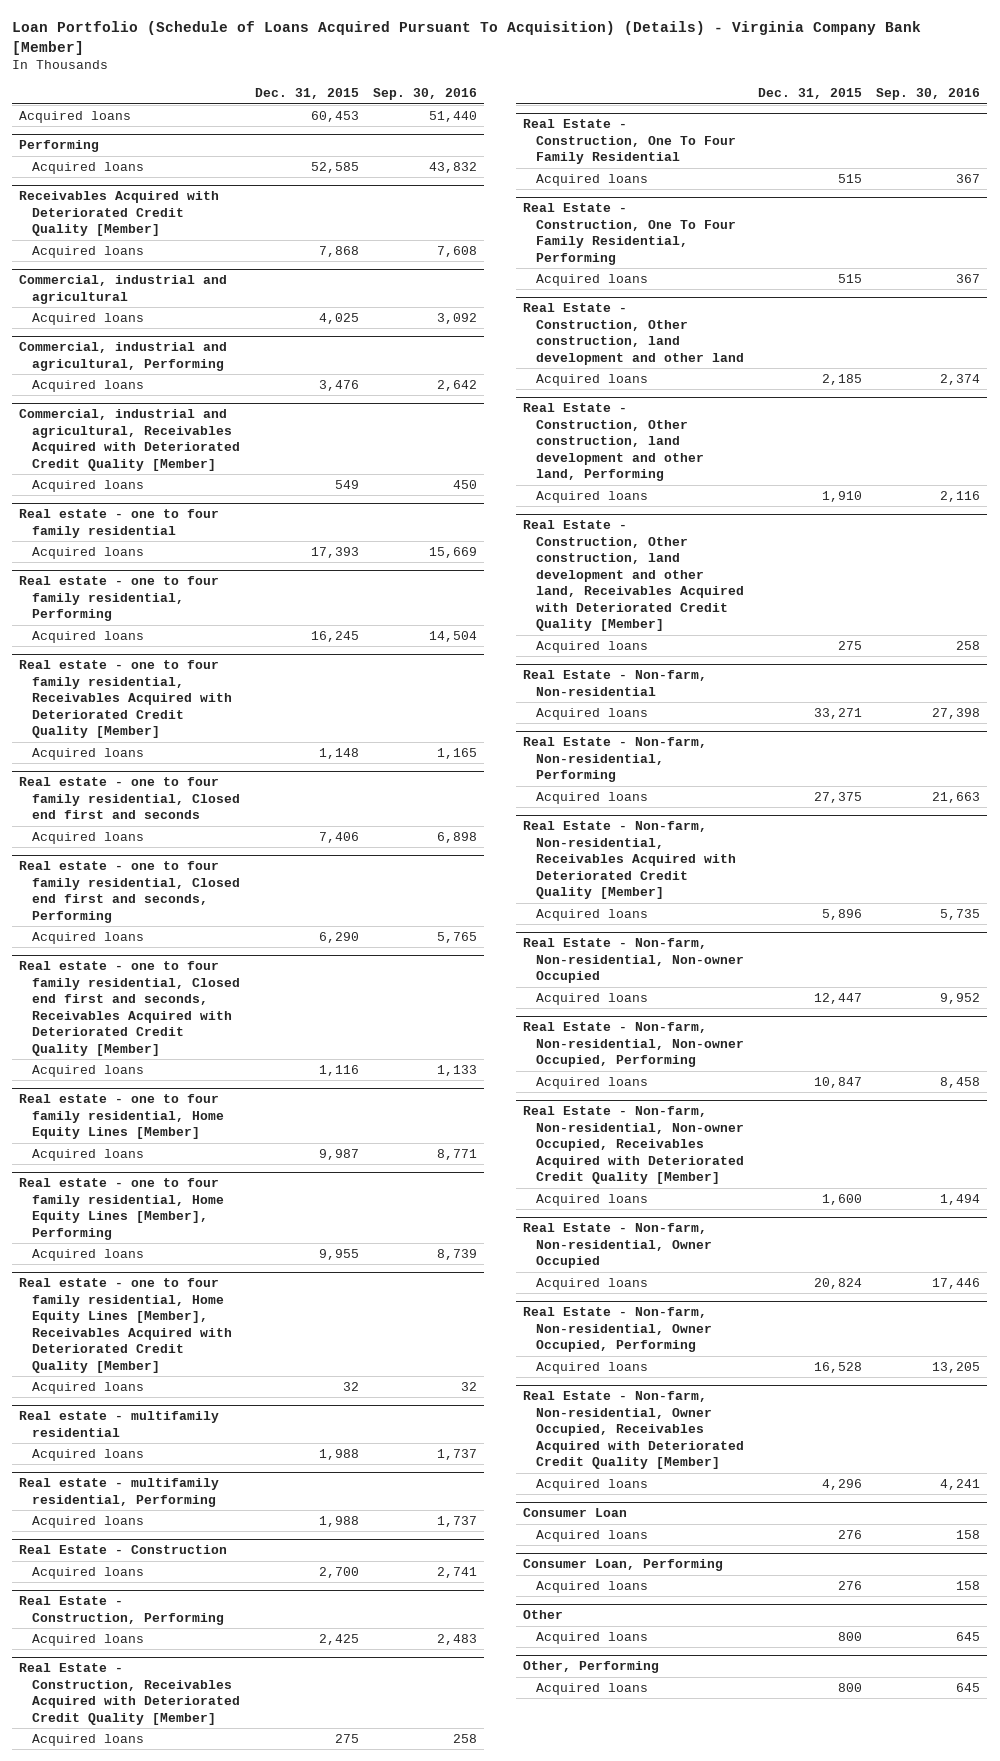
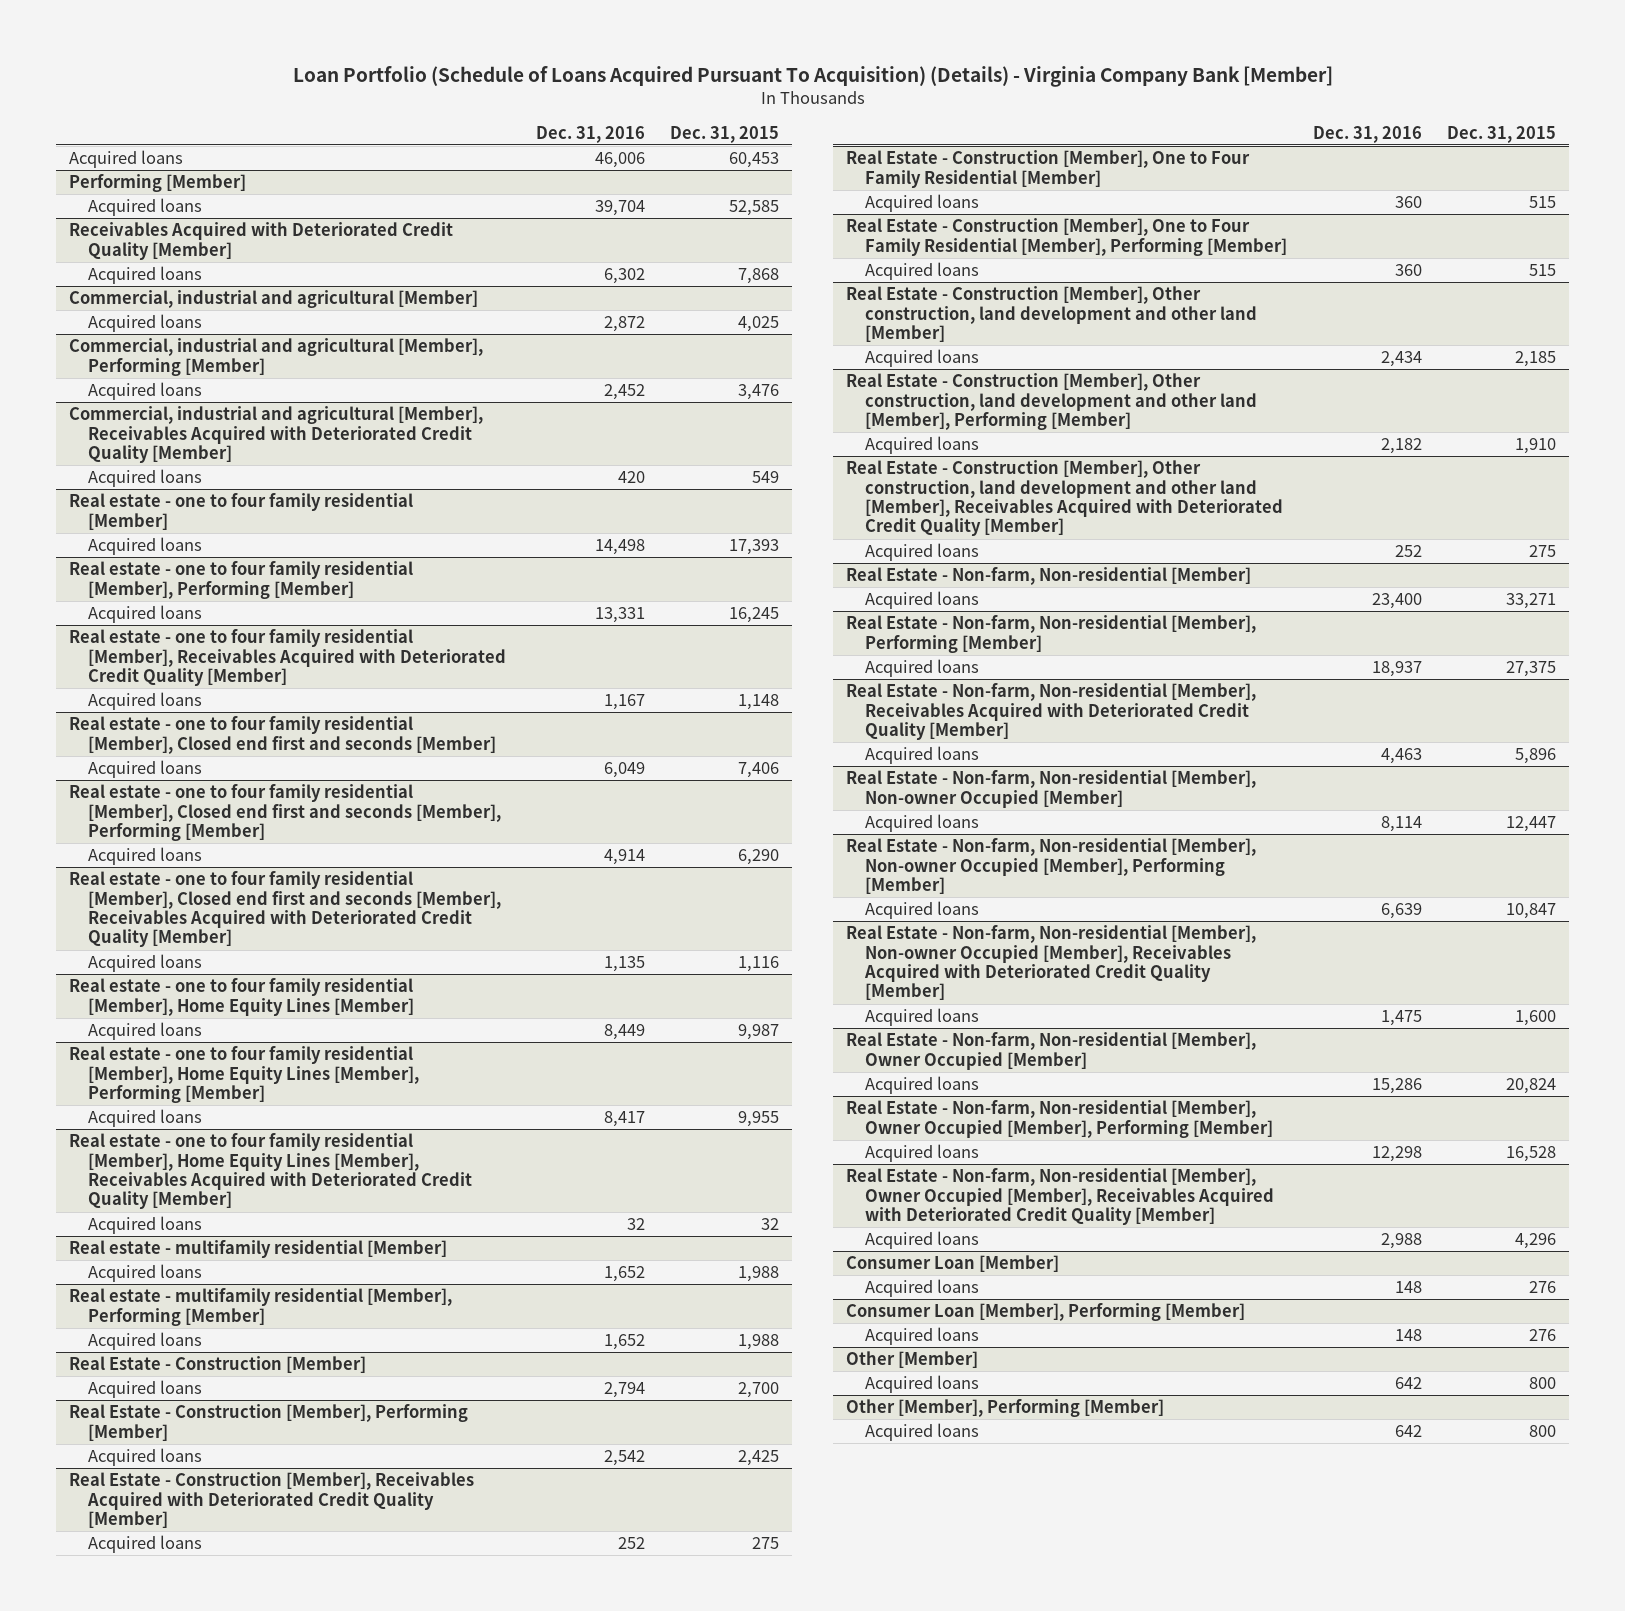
- | Dec. 31, 2015 | Sep. 30, 2016
+ | Dec. 31, 2016 | Dec. 31, 2015
- Performing
+ Performing [Member]
- Commercial, industrial and agricultural
+ Commercial, industrial and agricultural [Member]
- Commercial, industrial and agricultural, Performing
+ Commercial, industrial and agricultural [Member], Performing [Member]
- Commercial, industrial and agricultural, Receivables Acquired with Deteriorated Credit Quality [Member]
+ Commercial, industrial and agricultural [Member], Receivables Acquired with Deteriorated Credit Quality [Member]
- Real estate - one to four family residential
+ Real estate - one to four family residential [Member]
- Real estate - one to four family residential, Performing
+ Real estate - one to four family residential [Member], Performing [Member]
- Real estate - one to four family residential, Receivables Acquired with Deteriorated Credit Quality [Member]
+ Real estate - one to four family residential [Member], Receivables Acquired with Deteriorated Credit Quality [Member]
- Real estate - one to four family residential, Closed end first and seconds
+ Real estate - one to four family residential [Member], Closed end first and seconds [Member]
- Real estate - one to four family residential, Closed end first and seconds, Performing
+ Real estate - one to four family residential [Member], Closed end first and seconds [Member], Performing [Member]
- Real estate - one to four family residential, Closed end first and seconds, Receivables Acquired with Deteriorated Credit Quality [Member]
+ Real estate - one to four family residential [Member], Closed end first and seconds [Member], Receivables Acquired with Deteriorated Credit Quality [Member]
- Real estate - one to four family residential, Home Equity Lines [Member]
+ Real estate - one to four family residential [Member], Home Equity Lines [Member]
- Real estate - one to four family residential, Home Equity Lines [Member], Performing
+ Real estate - one to four family residential [Member], Home Equity Lines [Member], Performing [Member]
- Real estate - one to four family residential, Home Equity Lines [Member], Receivables Acquired with Deteriorated Credit Quality [Member]
+ Real estate - one to four family residential [Member], Home Equity Lines [Member], Receivables Acquired with Deteriorated Credit Quality [Member]
- Real estate - multifamily residential
+ Real estate - multifamily residential [Member]
- Real estate - multifamily residential, Performing
+ Real estate - multifamily residential [Member], Performing [Member]
- Real Estate - Construction
+ Real Estate - Construction [Member]
- Real Estate - Construction, Performing
+ Real Estate - Construction [Member], Performing [Member]
- Real Estate - Construction, Receivables Acquired with Deteriorated Credit Quality [Member]
+ Real Estate - Construction [Member], Receivables Acquired with Deteriorated Credit Quality [Member]
- Real Estate - Construction, One To Four Family Residential
+ Real Estate - Construction [Member], One to Four Family Residential [Member]
- Real Estate - Construction, One To Four Family Residential, Performing
+ Real Estate - Construction [Member], One to Four Family Residential [Member], Performing [Member]
- Real Estate - Construction, Other construction, land development and other land
+ Real Estate - Construction [Member], Other construction, land development and other land [Member]
- Real Estate - Construction, Other construction, land development and other land, Performing
+ Real Estate - Construction [Member], Other construction, land development and other land [Member], Performing [Member]
- Real Estate - Construction, Other construction, land development and other land, Receivables Acquired with Deteriorated Credit Quality [Member]
+ Real Estate - Construction [Member], Other construction, land development and other land [Member], Receivables Acquired with Deteriorated Credit Quality [Member]
- Real Estate - Non-farm, Non-residential
+ Real Estate - Non-farm, Non-residential [Member]
- Real Estate - Non-farm, Non-residential, Performing
+ Real Estate - Non-farm, Non-residential [Member], Performing [Member]
- Real Estate - Non-farm, Non-residential, Receivables Acquired with Deteriorated Credit Quality [Member]
+ Real Estate - Non-farm, Non-residential [Member], Receivables Acquired with Deteriorated Credit Quality [Member]
- Real Estate - Non-farm, Non-residential, Non-owner Occupied
+ Real Estate - Non-farm, Non-residential [Member], Non-owner Occupied [Member]
- Real Estate - Non-farm, Non-residential, Non-owner Occupied, Performing
+ Real Estate - Non-farm, Non-residential [Member], Non-owner Occupied [Member], Performing [Member]
- Real Estate - Non-farm, Non-residential, Non-owner Occupied, Receivables Acquired with Deteriorated Credit Quality [Member]
+ Real Estate - Non-farm, Non-residential [Member], Non-owner Occupied [Member], Receivables Acquired with Deteriorated Credit Quality [Member]
- Real Estate - Non-farm, Non-residential, Owner Occupied
+ Real Estate - Non-farm, Non-residential [Member], Owner Occupied [Member]
- Real Estate - Non-farm, Non-residential, Owner Occupied, Performing
+ Real Estate - Non-farm, Non-residential [Member], Owner Occupied [Member], Performing [Member]
- Real Estate - Non-farm, Non-residential, Owner Occupied, Receivables Acquired with Deteriorated Credit Quality [Member]
+ Real Estate - Non-farm, Non-residential [Member], Owner Occupied [Member], Receivables Acquired with Deteriorated Credit Quality [Member]
- Consumer Loan
+ Consumer Loan [Member]
- Consumer Loan, Performing
+ Consumer Loan [Member], Performing [Member]
- Other
+ Other [Member]
- Other, Performing
+ Other [Member], Performing [Member]

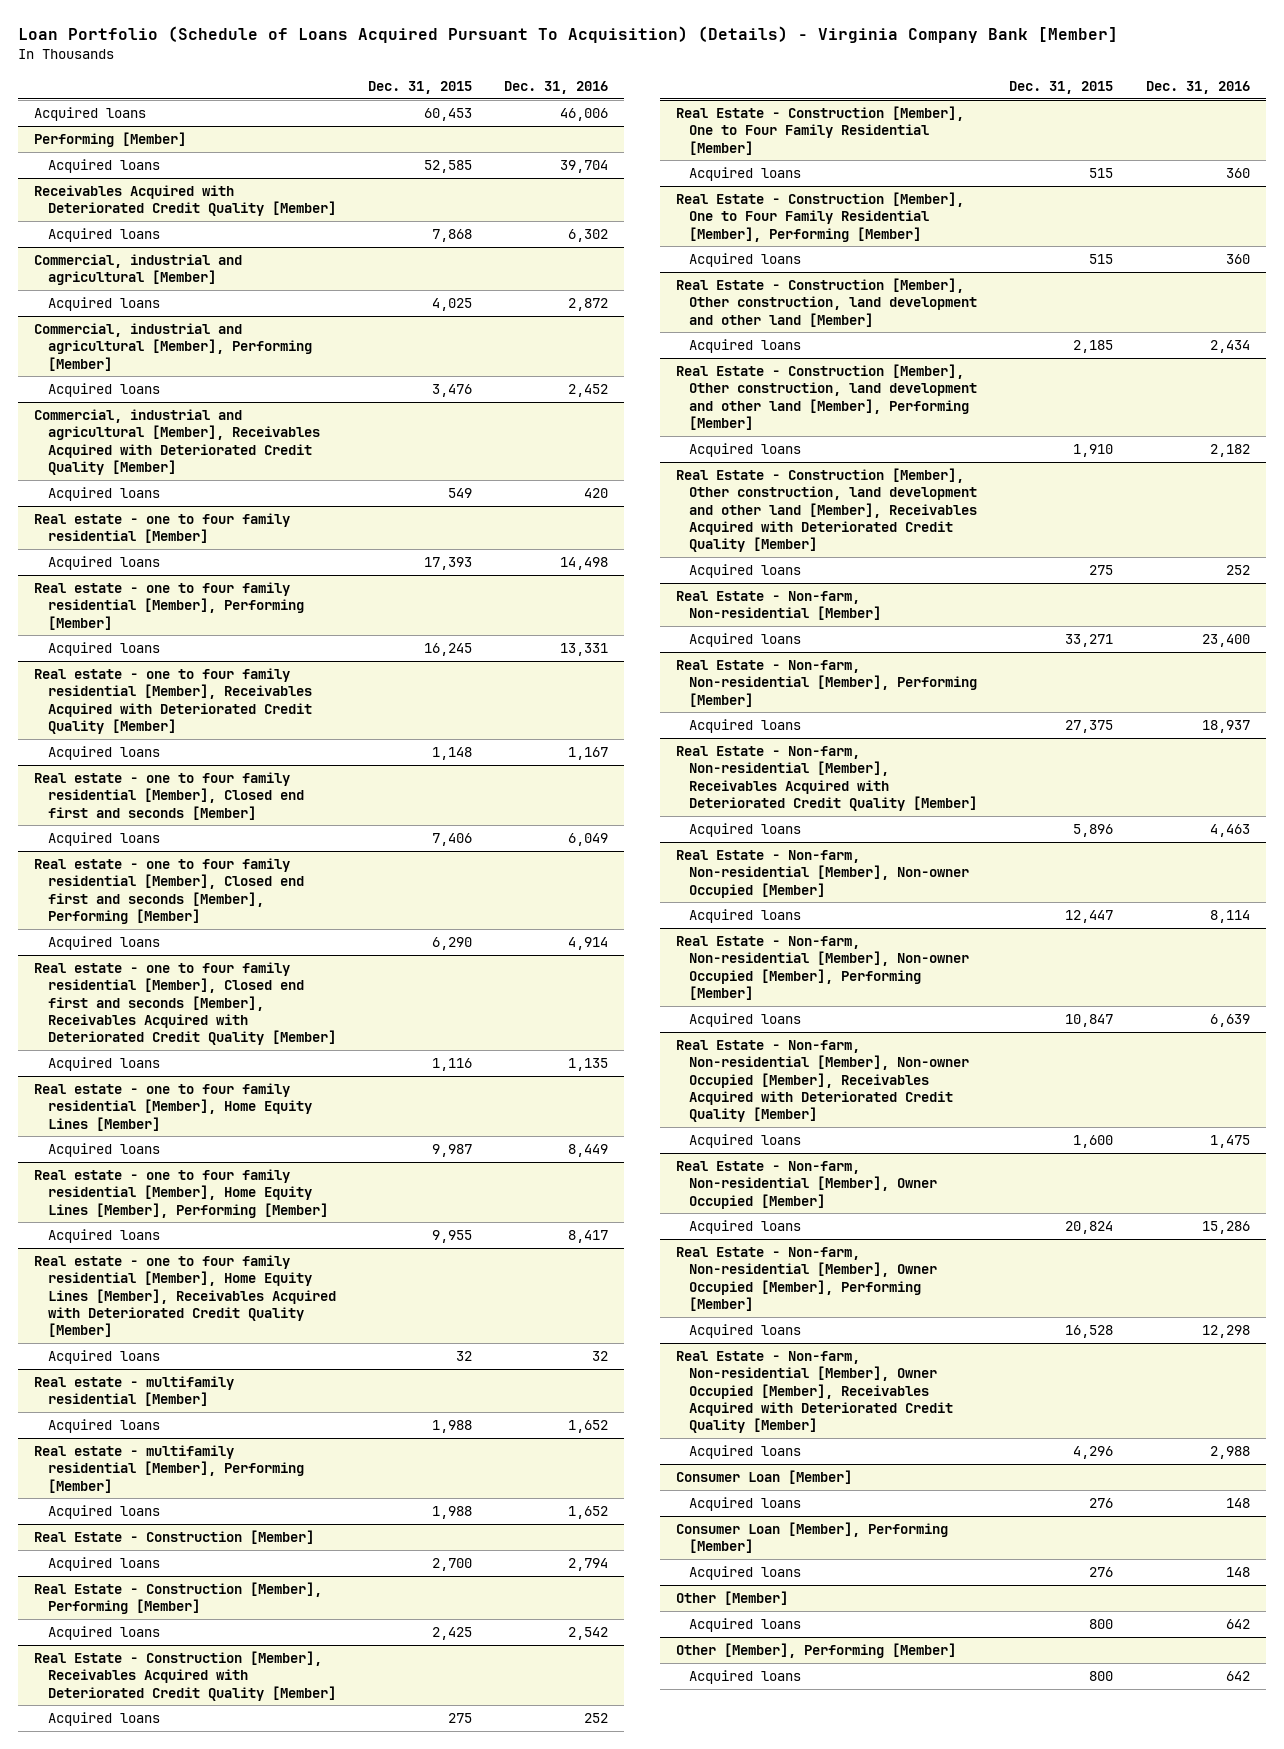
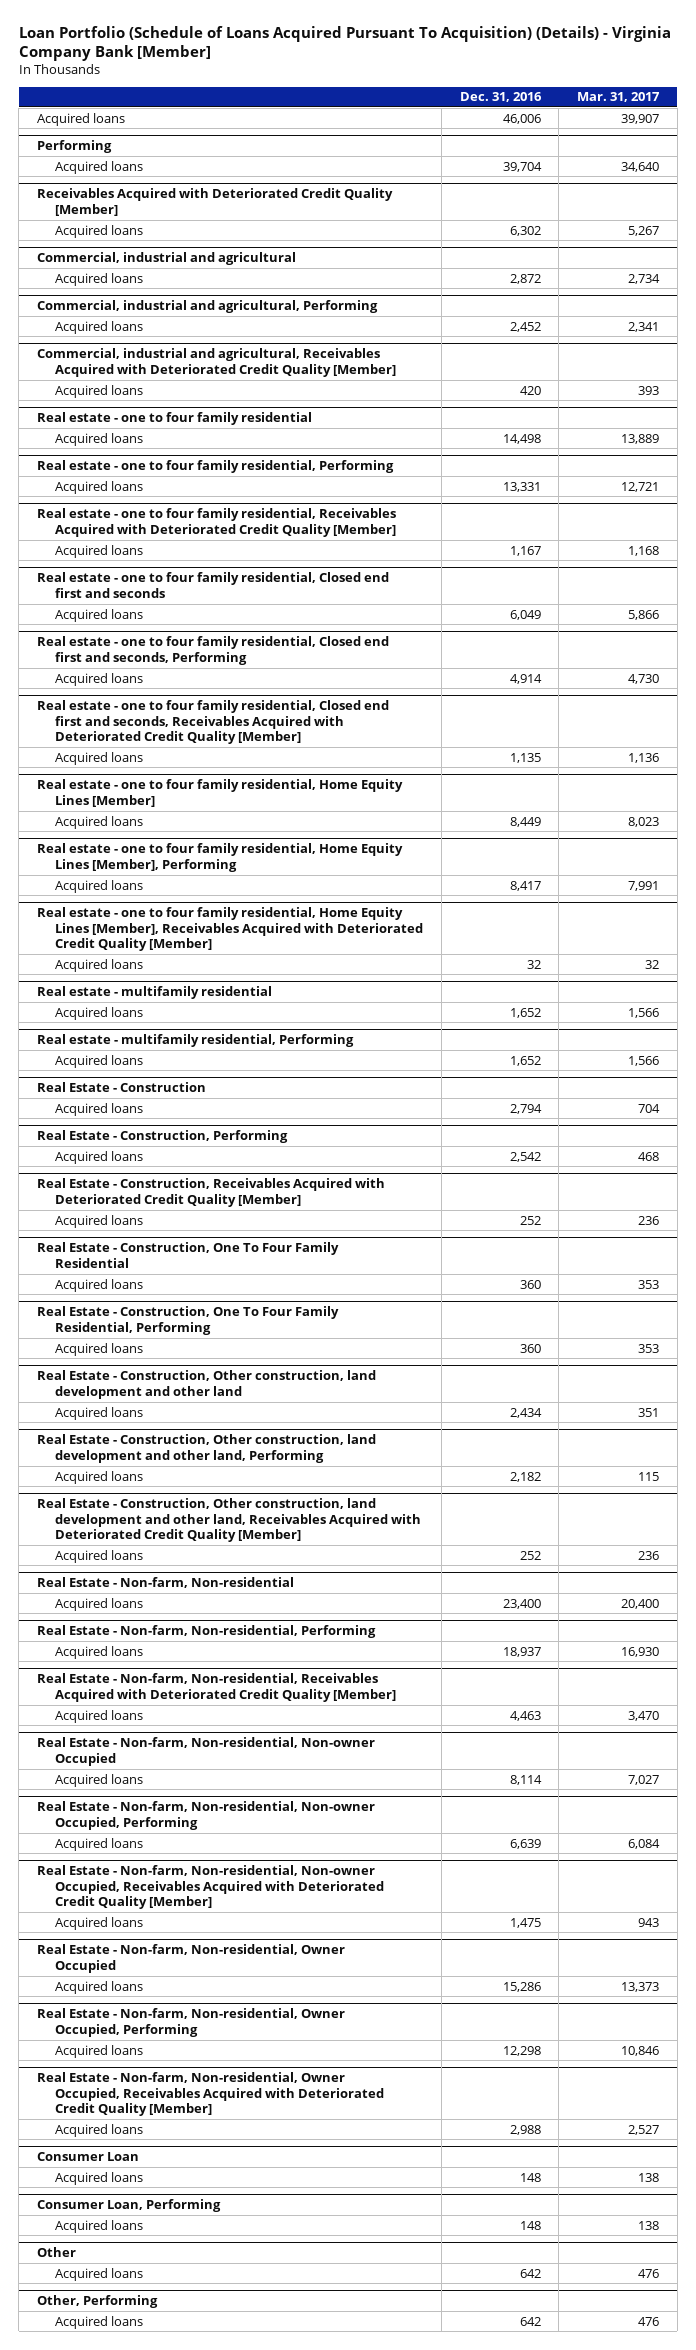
- | Dec. 31, 2015 | Dec. 31, 2016
+ | Dec. 31, 2016 | Mar. 31, 2017
- Performing [Member]
+ Performing
- Commercial, industrial and agricultural [Member]
+ Commercial, industrial and agricultural
- Commercial, industrial and agricultural [Member], Performing [Member]
+ Commercial, industrial and agricultural, Performing
- Commercial, industrial and agricultural [Member], Receivables Acquired with Deteriorated Credit Quality [Member]
+ Commercial, industrial and agricultural, Receivables Acquired with Deteriorated Credit Quality [Member]
- Real estate - one to four family residential [Member]
+ Real estate - one to four family residential
- Real estate - one to four family residential [Member], Performing [Member]
+ Real estate - one to four family residential, Performing
- Real estate - one to four family residential [Member], Receivables Acquired with Deteriorated Credit Quality [Member]
+ Real estate - one to four family residential, Receivables Acquired with Deteriorated Credit Quality [Member]
- Real estate - one to four family residential [Member], Closed end first and seconds [Member]
+ Real estate - one to four family residential, Closed end first and seconds
- Real estate - one to four family residential [Member], Closed end first and seconds [Member], Performing [Member]
+ Real estate - one to four family residential, Closed end first and seconds, Performing
- Real estate - one to four family residential [Member], Closed end first and seconds [Member], Receivables Acquired with Deteriorated Credit Quality [Member]
+ Real estate - one to four family residential, Closed end first and seconds, Receivables Acquired with Deteriorated Credit Quality [Member]
- Real estate - one to four family residential [Member], Home Equity Lines [Member]
+ Real estate - one to four family residential, Home Equity Lines [Member]
- Real estate - one to four family residential [Member], Home Equity Lines [Member], Performing [Member]
+ Real estate - one to four family residential, Home Equity Lines [Member], Performing
- Real estate - one to four family residential [Member], Home Equity Lines [Member], Receivables Acquired with Deteriorated Credit Quality [Member]
+ Real estate - one to four family residential, Home Equity Lines [Member], Receivables Acquired with Deteriorated Credit Quality [Member]
- Real estate - multifamily residential [Member]
+ Real estate - multifamily residential
- Real estate - multifamily residential [Member], Performing [Member]
+ Real estate - multifamily residential, Performing
- Real Estate - Construction [Member]
+ Real Estate - Construction
- Real Estate - Construction [Member], Performing [Member]
+ Real Estate - Construction, Performing
- Real Estate - Construction [Member], Receivables Acquired with Deteriorated Credit Quality [Member]
+ Real Estate - Construction, Receivables Acquired with Deteriorated Credit Quality [Member]
- Real Estate - Construction [Member], One to Four Family Residential [Member]
+ Real Estate - Construction, One To Four Family Residential
- Real Estate - Construction [Member], One to Four Family Residential [Member], Performing [Member]
+ Real Estate - Construction, One To Four Family Residential, Performing
- Real Estate - Construction [Member], Other construction, land development and other land [Member]
+ Real Estate - Construction, Other construction, land development and other land
- Real Estate - Construction [Member], Other construction, land development and other land [Member], Performing [Member]
+ Real Estate - Construction, Other construction, land development and other land, Performing
- Real Estate - Construction [Member], Other construction, land development and other land [Member], Receivables Acquired with Deteriorated Credit Quality [Member]
+ Real Estate - Construction, Other construction, land development and other land, Receivables Acquired with Deteriorated Credit Quality [Member]
- Real Estate - Non-farm, Non-residential [Member]
+ Real Estate - Non-farm, Non-residential
- Real Estate - Non-farm, Non-residential [Member], Performing [Member]
+ Real Estate - Non-farm, Non-residential, Performing
- Real Estate - Non-farm, Non-residential [Member], Receivables Acquired with Deteriorated Credit Quality [Member]
+ Real Estate - Non-farm, Non-residential, Receivables Acquired with Deteriorated Credit Quality [Member]
- Real Estate - Non-farm, Non-residential [Member], Non-owner Occupied [Member]
+ Real Estate - Non-farm, Non-residential, Non-owner Occupied
- Real Estate - Non-farm, Non-residential [Member], Non-owner Occupied [Member], Performing [Member]
+ Real Estate - Non-farm, Non-residential, Non-owner Occupied, Performing
- Real Estate - Non-farm, Non-residential [Member], Non-owner Occupied [Member], Receivables Acquired with Deteriorated Credit Quality [Member]
+ Real Estate - Non-farm, Non-residential, Non-owner Occupied, Receivables Acquired with Deteriorated Credit Quality [Member]
- Real Estate - Non-farm, Non-residential [Member], Owner Occupied [Member]
+ Real Estate - Non-farm, Non-residential, Owner Occupied
- Real Estate - Non-farm, Non-residential [Member], Owner Occupied [Member], Performing [Member]
+ Real Estate - Non-farm, Non-residential, Owner Occupied, Performing
- Real Estate - Non-farm, Non-residential [Member], Owner Occupied [Member], Receivables Acquired with Deteriorated Credit Quality [Member]
+ Real Estate - Non-farm, Non-residential, Owner Occupied, Receivables Acquired with Deteriorated Credit Quality [Member]
- Consumer Loan [Member]
+ Consumer Loan
- Consumer Loan [Member], Performing [Member]
+ Consumer Loan, Performing
- Other [Member]
+ Other
- Other [Member], Performing [Member]
+ Other, Performing

